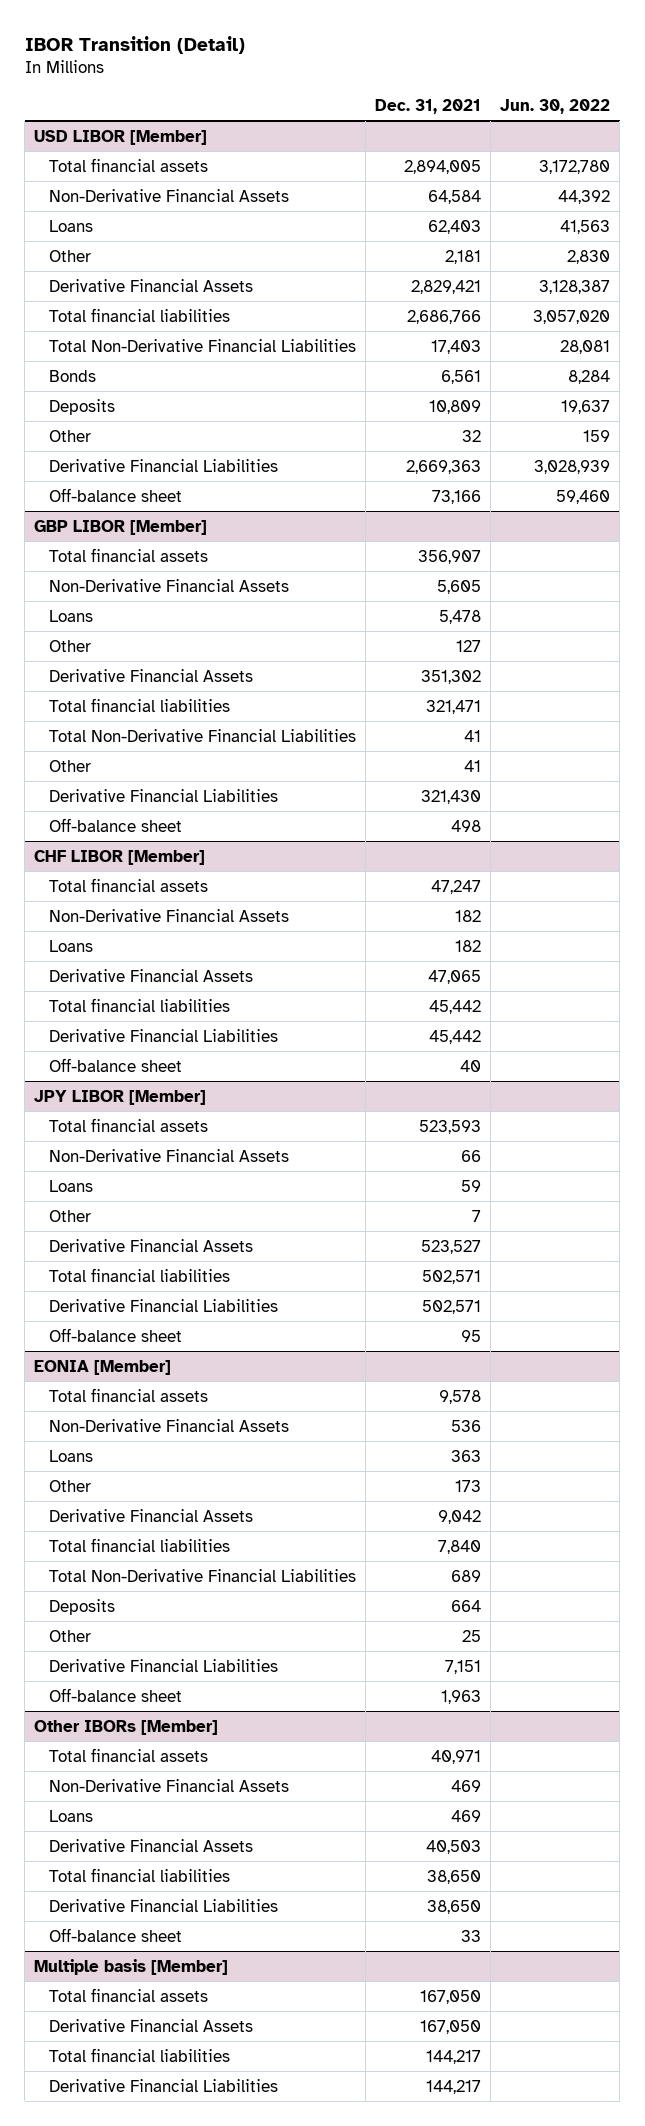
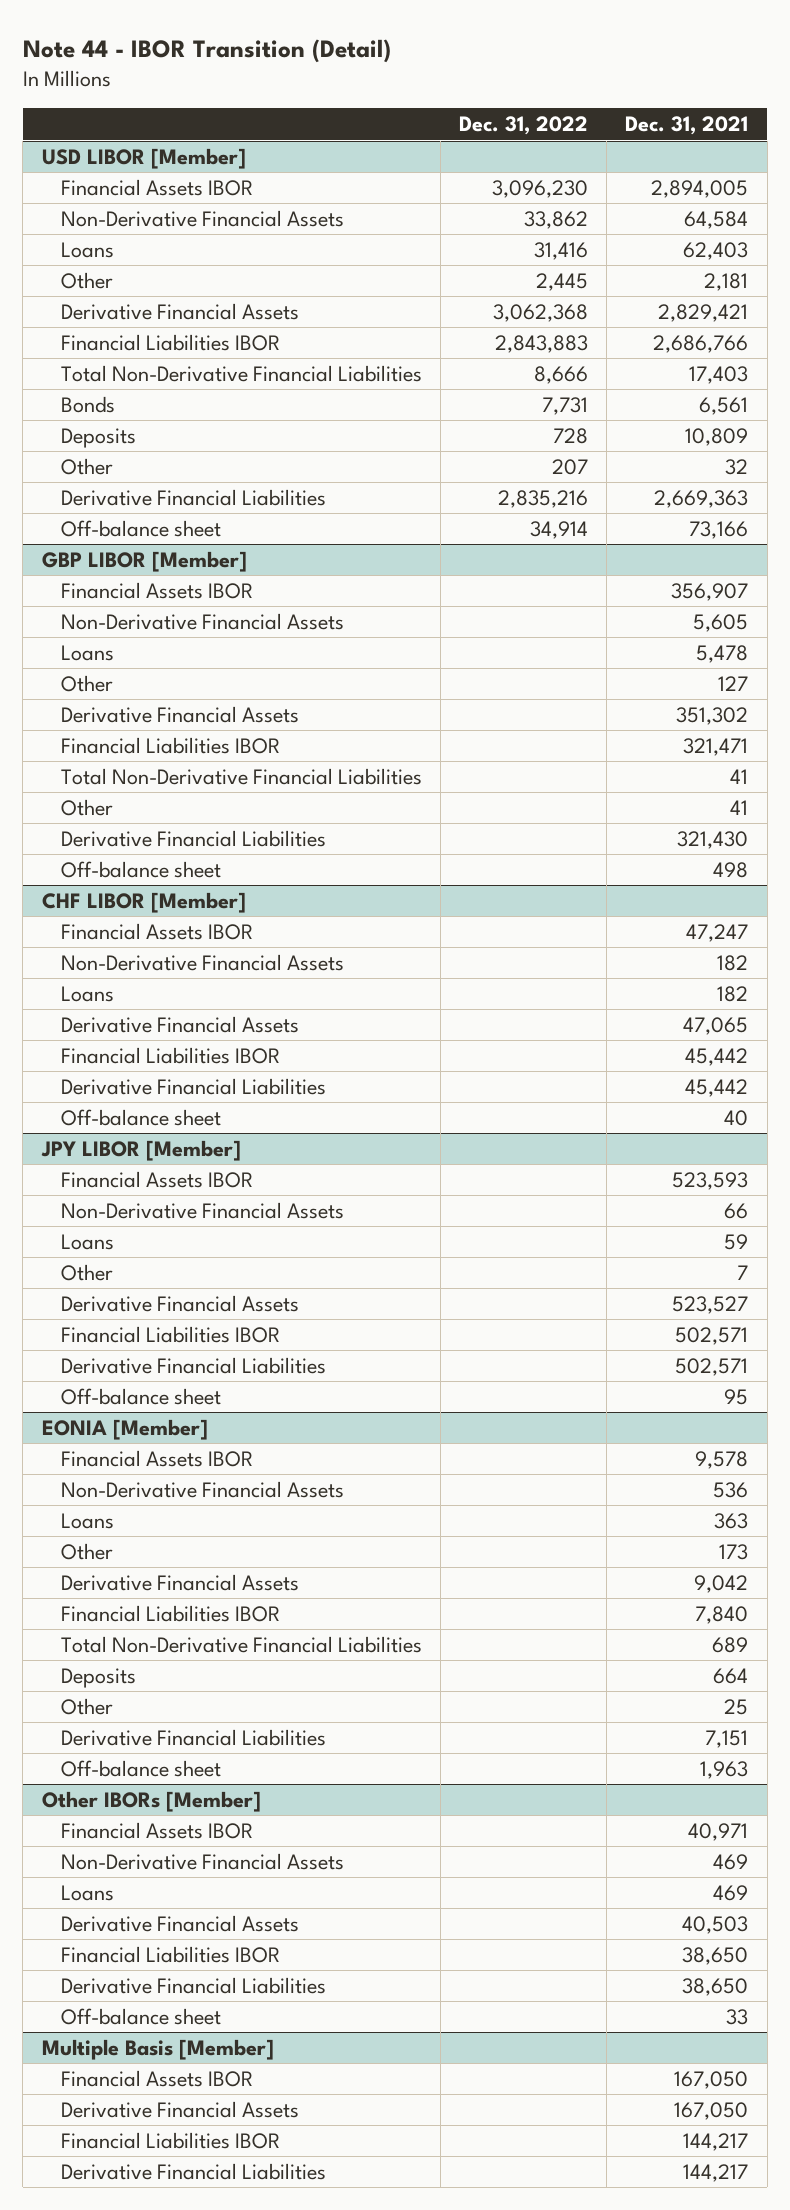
- IBOR Transition (Detail)
+ Note 44 - IBOR Transition (Detail)
- | Dec. 31, 2021 | Jun. 30, 2022
+ | Dec. 31, 2022 | Dec. 31, 2021
@ USD LIBOR [Member]
- Total financial assets | 2,894,005 | 3,172,780
+ Financial Assets IBOR | 3,096,230 | 2,894,005
- Total financial liabilities | 2,686,766 | 3,057,020
+ Financial Liabilities IBOR | 2,843,883 | 2,686,766
@ GBP LIBOR [Member]
- Total financial assets | 356,907 |
+ Financial Assets IBOR | | 356,907
- Total financial liabilities | 321,471 |
+ Financial Liabilities IBOR | | 321,471
@ CHF LIBOR [Member]
- Total financial assets | 47,247 |
+ Financial Assets IBOR | | 47,247
- Total financial liabilities | 45,442 |
+ Financial Liabilities IBOR | | 45,442
@ JPY LIBOR [Member]
- Total financial assets | 523,593 |
+ Financial Assets IBOR | | 523,593
- Total financial liabilities | 502,571 |
+ Financial Liabilities IBOR | | 502,571
@ EONIA [Member]
- Total financial assets | 9,578 |
+ Financial Assets IBOR | | 9,578
- Total financial liabilities | 7,840 |
+ Financial Liabilities IBOR | | 7,840
@ Other IBORs [Member]
- Total financial assets | 40,971 |
+ Financial Assets IBOR | | 40,971
- Total financial liabilities | 38,650 |
+ Financial Liabilities IBOR | | 38,650
- Multiple basis [Member]
- Total financial assets | 167,050 |
+ Multiple Basis [Member]
+ Financial Assets IBOR | | 167,050
- Total financial liabilities | 144,217 |
+ Financial Liabilities IBOR | | 144,217

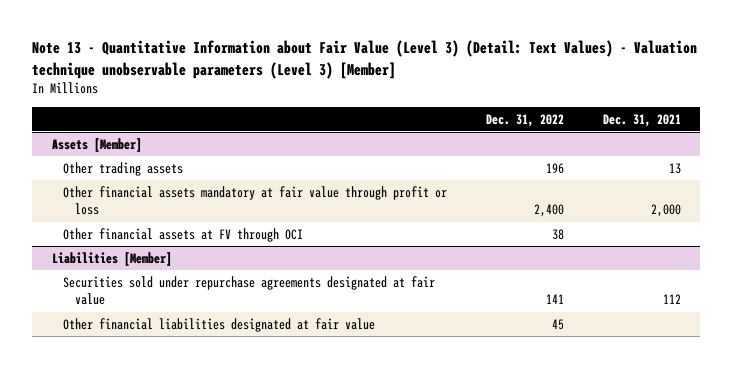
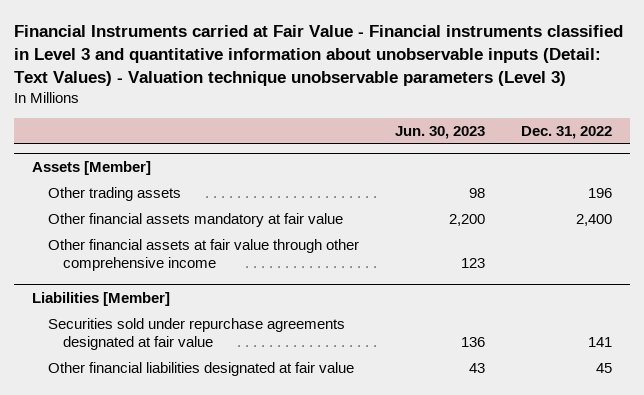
- Note 13 - Quantitative Information about Fair Value (Level 3) (Detail: Text Values) - Valuation technique unobservable parameters (Level 3) [Member]
+ Financial Instruments carried at Fair Value - Financial instruments classified in Level 3 and quantitative information about unobservable inputs (Detail: Text Values) - Valuation technique unobservable parameters (Level 3)
- | Dec. 31, 2022 | Dec. 31, 2021
+ | Jun. 30, 2023 | Dec. 31, 2022
@ Assets [Member]
- Other financial assets mandatory at fair value through profit or loss | 2,400 | 2,000
- Other financial assets at FV through OCI | 38 |
+ Other financial assets mandatory at fair value | 2,200 | 2,400
+ Other financial assets at fair value through other comprehensive income | 123 |

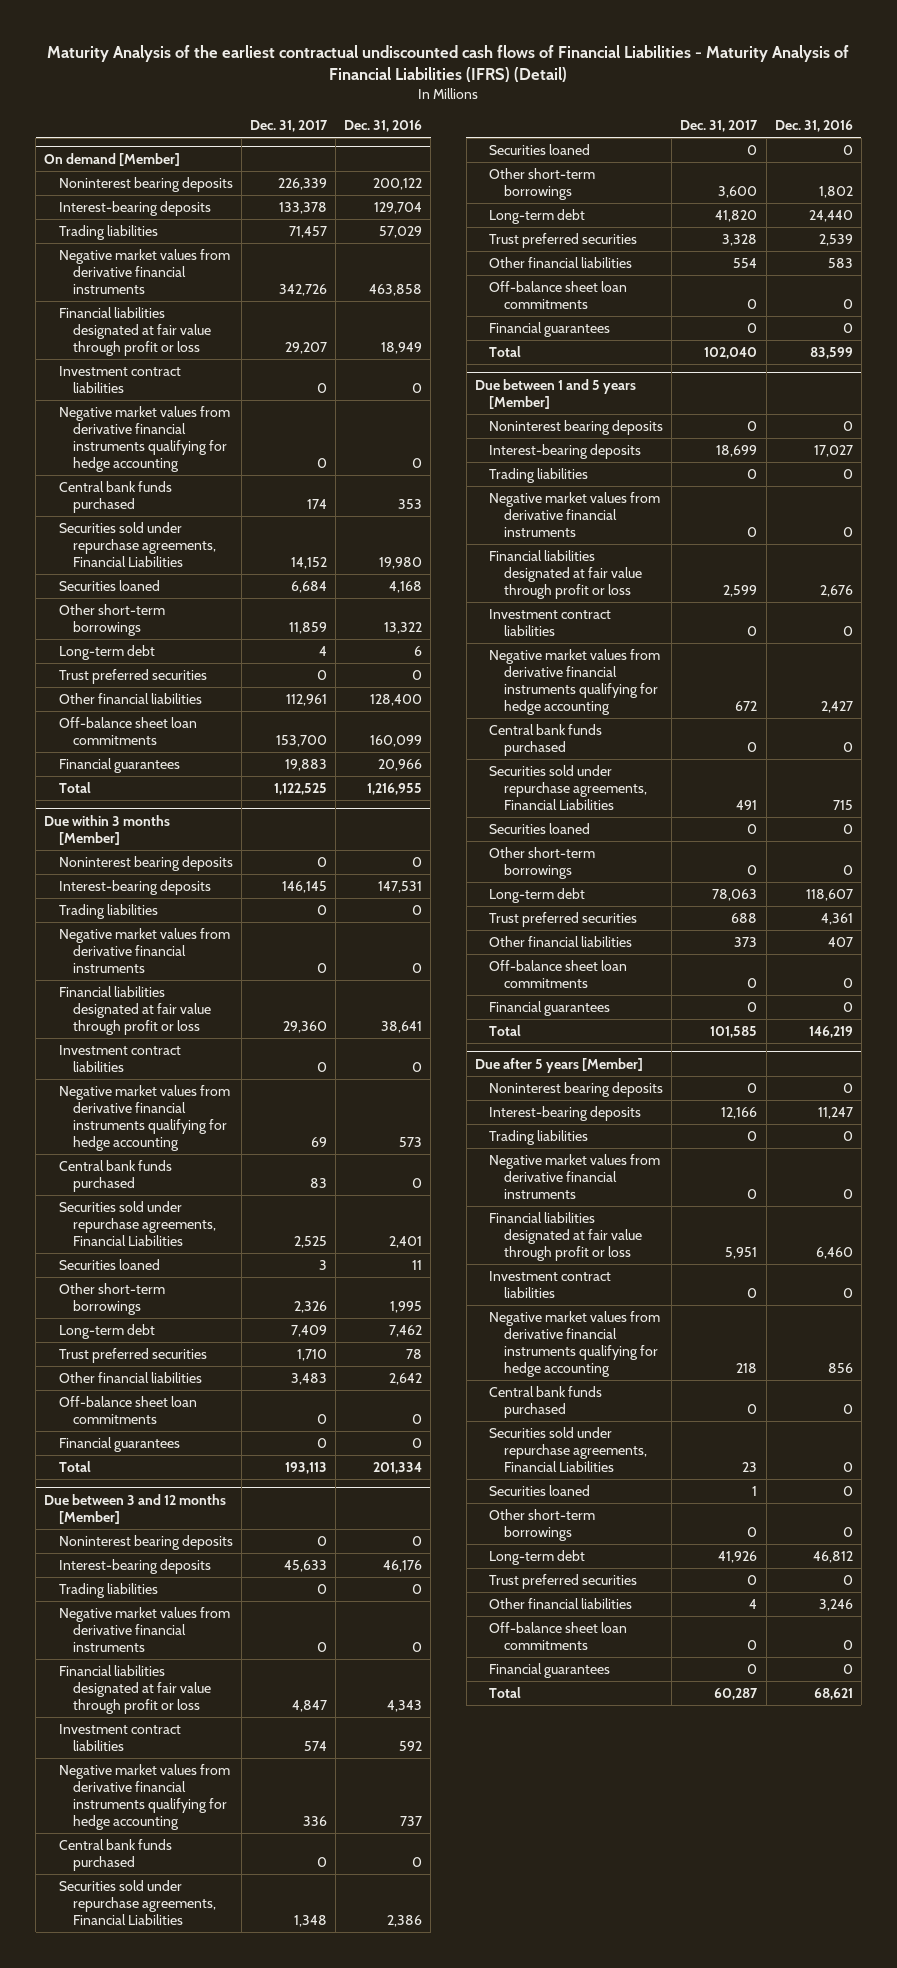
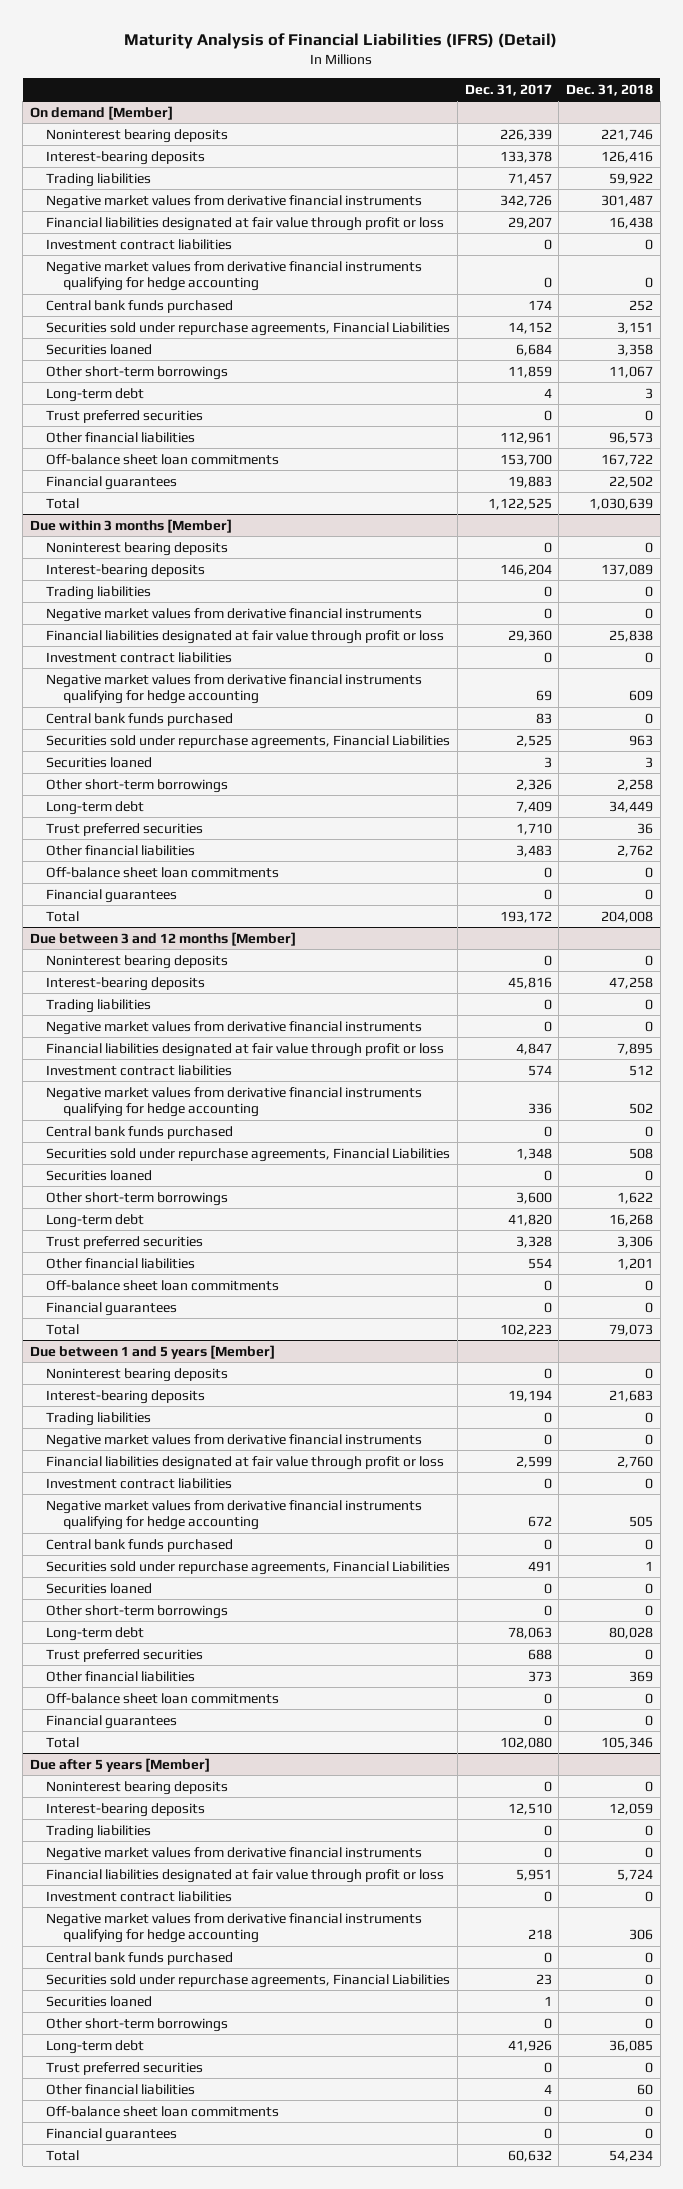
- Maturity Analysis of the earliest contractual undiscounted cash flows of Financial Liabilities - Maturity Analysis of Financial Liabilities (IFRS) (Detail)
+ Maturity Analysis of Financial Liabilities (IFRS) (Detail)
- | Dec. 31, 2017 | Dec. 31, 2016
+ | Dec. 31, 2017 | Dec. 31, 2018
@ Due within 3 months [Member]
- Interest-bearing deposits | 146,145 | 147,531
+ Interest-bearing deposits | 146,204 | 137,089
- Total | 193,113 | 201,334
+ Total | 193,172 | 204,008
@ Due between 3 and 12 months [Member]
- Interest-bearing deposits | 45,633 | 46,176
+ Interest-bearing deposits | 45,816 | 47,258
- Total | 102,040 | 83,599
+ Total | 102,223 | 79,073
@ Due between 1 and 5 years [Member]
- Interest-bearing deposits | 18,699 | 17,027
+ Interest-bearing deposits | 19,194 | 21,683
- Total | 101,585 | 146,219
+ Total | 102,080 | 105,346
@ Due after 5 years [Member]
- Interest-bearing deposits | 12,166 | 11,247
+ Interest-bearing deposits | 12,510 | 12,059
- Total | 60,287 | 68,621
+ Total | 60,632 | 54,234

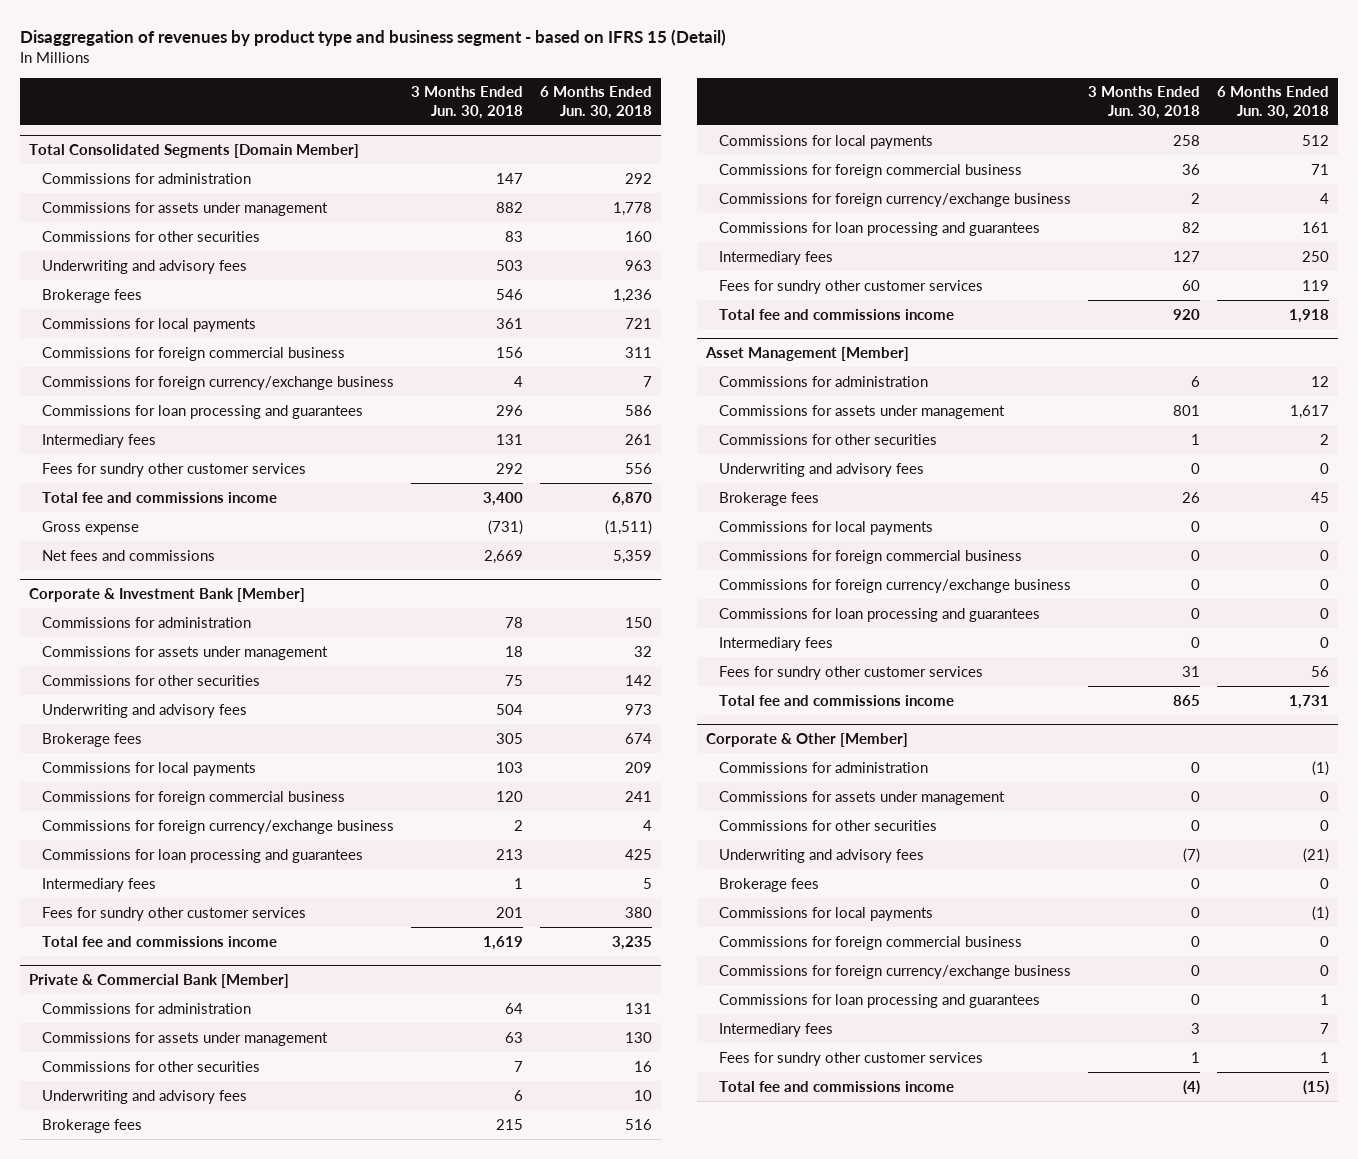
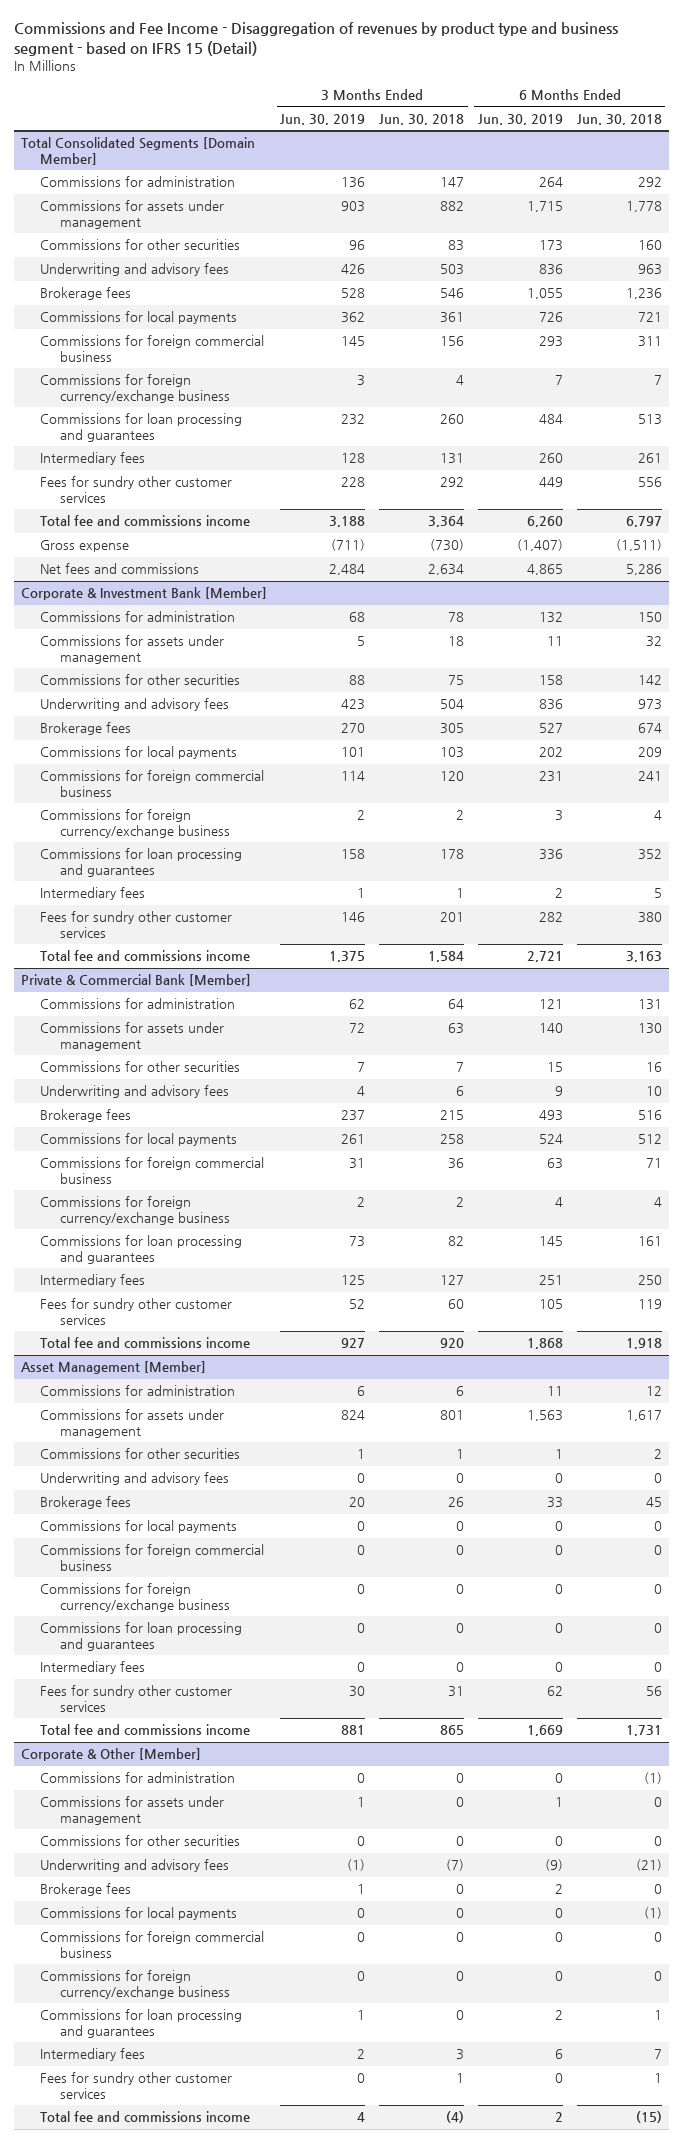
- Disaggregation of revenues by product type and business segment - based on IFRS 15 (Detail)
+ Commissions and Fee Income - Disaggregation of revenues by product type and business segment - based on IFRS 15 (Detail)
- | 3 Months Ended Jun. 30, 2018 | 6 Months Ended Jun. 30, 2018
+ | 3 Months Ended Jun. 30, 2019 | 3 Months Ended Jun. 30, 2018 | 6 Months Ended Jun. 30, 2019 | 6 Months Ended Jun. 30, 2018
@ Total Consolidated Segments [Domain Member]
- Commissions for loan processing and guarantees | 296 | 586
+ Commissions for loan processing and guarantees | 232 | 260 | 484 | 513
- Total fee and commissions income | 3,400 | 6,870
- Gross expense | (731) | (1,511)
- Net fees and commissions | 2,669 | 5,359
+ Total fee and commissions income | 3,188 | 3,364 | 6,260 | 6,797
+ Gross expense | (711) | (730) | (1,407) | (1,511)
+ Net fees and commissions | 2,484 | 2,634 | 4,865 | 5,286
@ Corporate & Investment Bank [Member]
- Commissions for loan processing and guarantees | 213 | 425
+ Commissions for loan processing and guarantees | 158 | 178 | 336 | 352
- Total fee and commissions income | 1,619 | 3,235
+ Total fee and commissions income | 1,375 | 1,584 | 2,721 | 3,163

